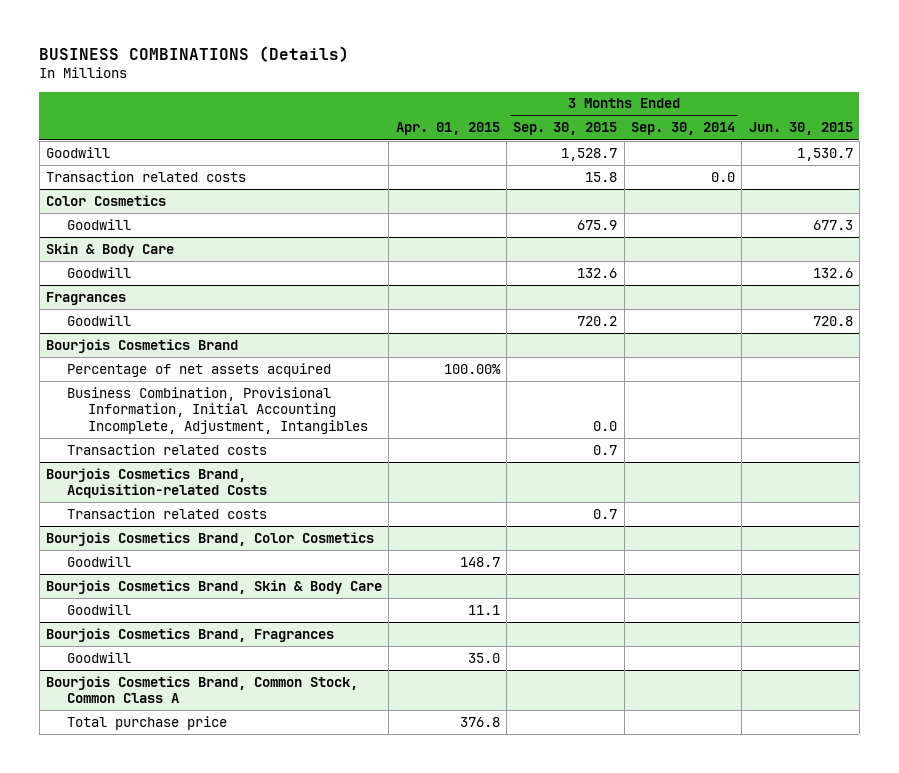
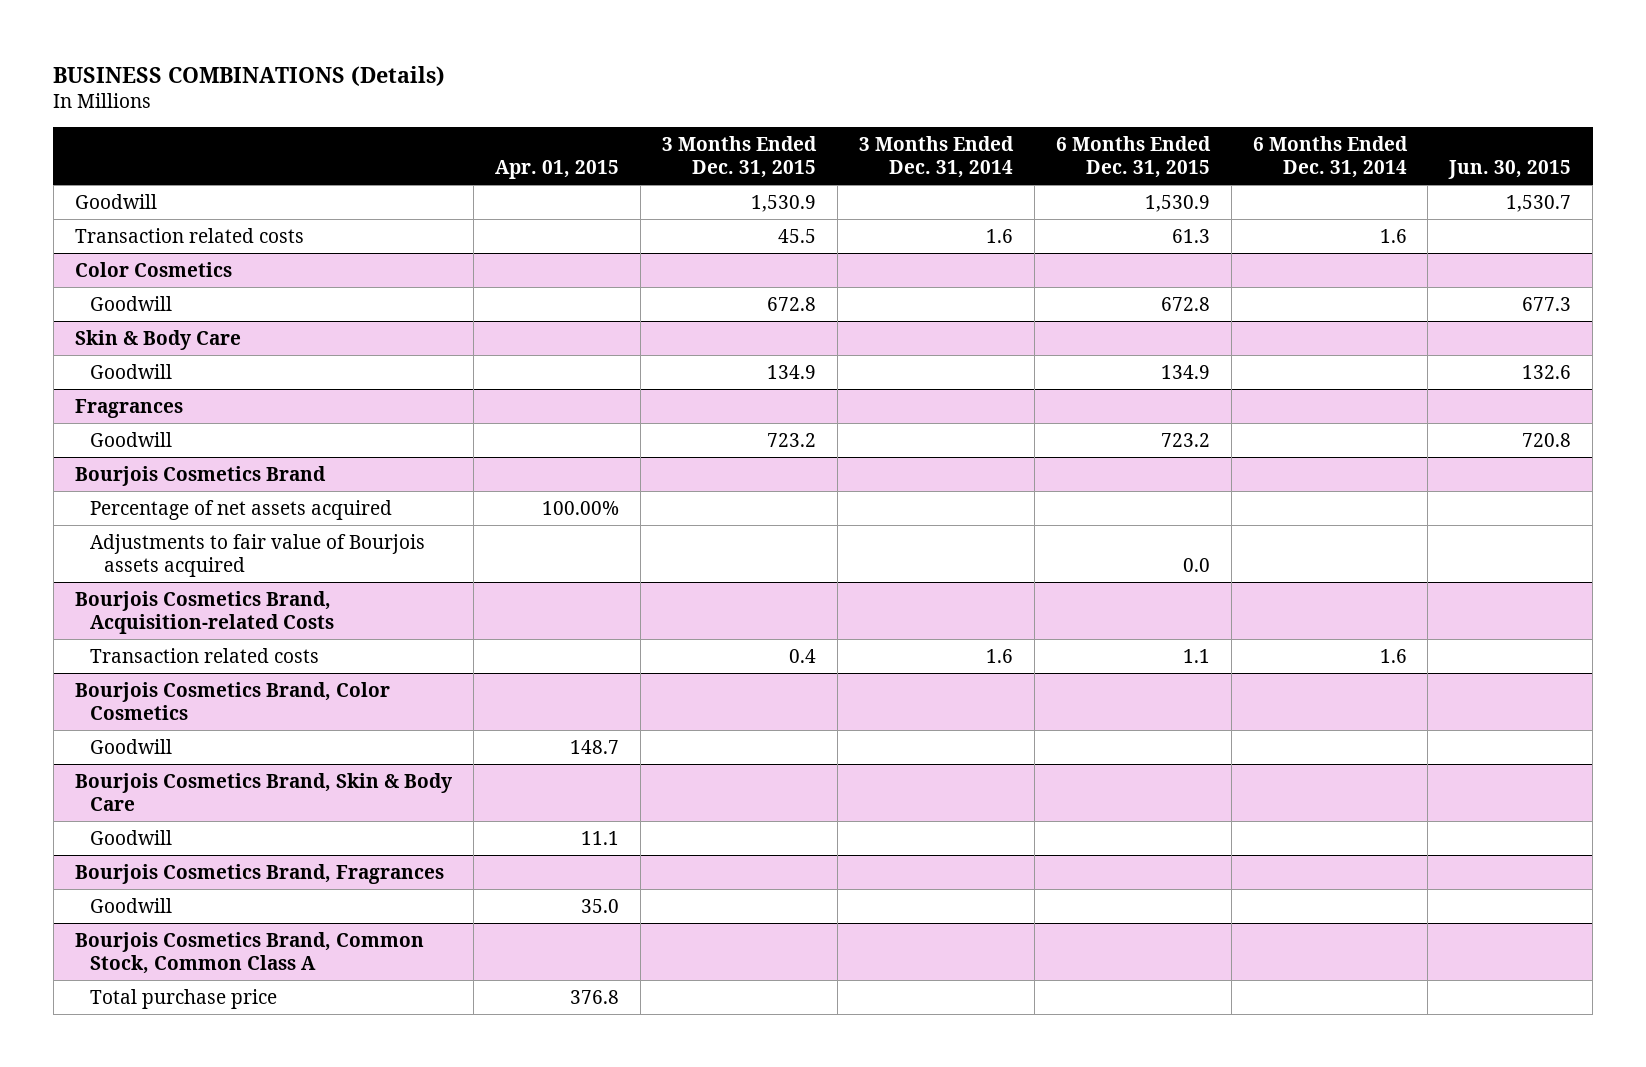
- | Apr. 01, 2015 | 3 Months Ended Sep. 30, 2015 | 3 Months Ended Sep. 30, 2014 | Jun. 30, 2015
+ | Apr. 01, 2015 | 3 Months Ended Dec. 31, 2015 | 3 Months Ended Dec. 31, 2014 | 6 Months Ended Dec. 31, 2015 | 6 Months Ended Dec. 31, 2014 | Jun. 30, 2015
@ Bourjois Cosmetics Brand
- Business Combination, Provisional Information, Initial Accounting Incomplete, Adjustment, Intangibles | | 0.0 | |
- Transaction related costs | | 0.7 | |
+ Adjustments to fair value of Bourjois assets acquired | | | | 0.0 | |

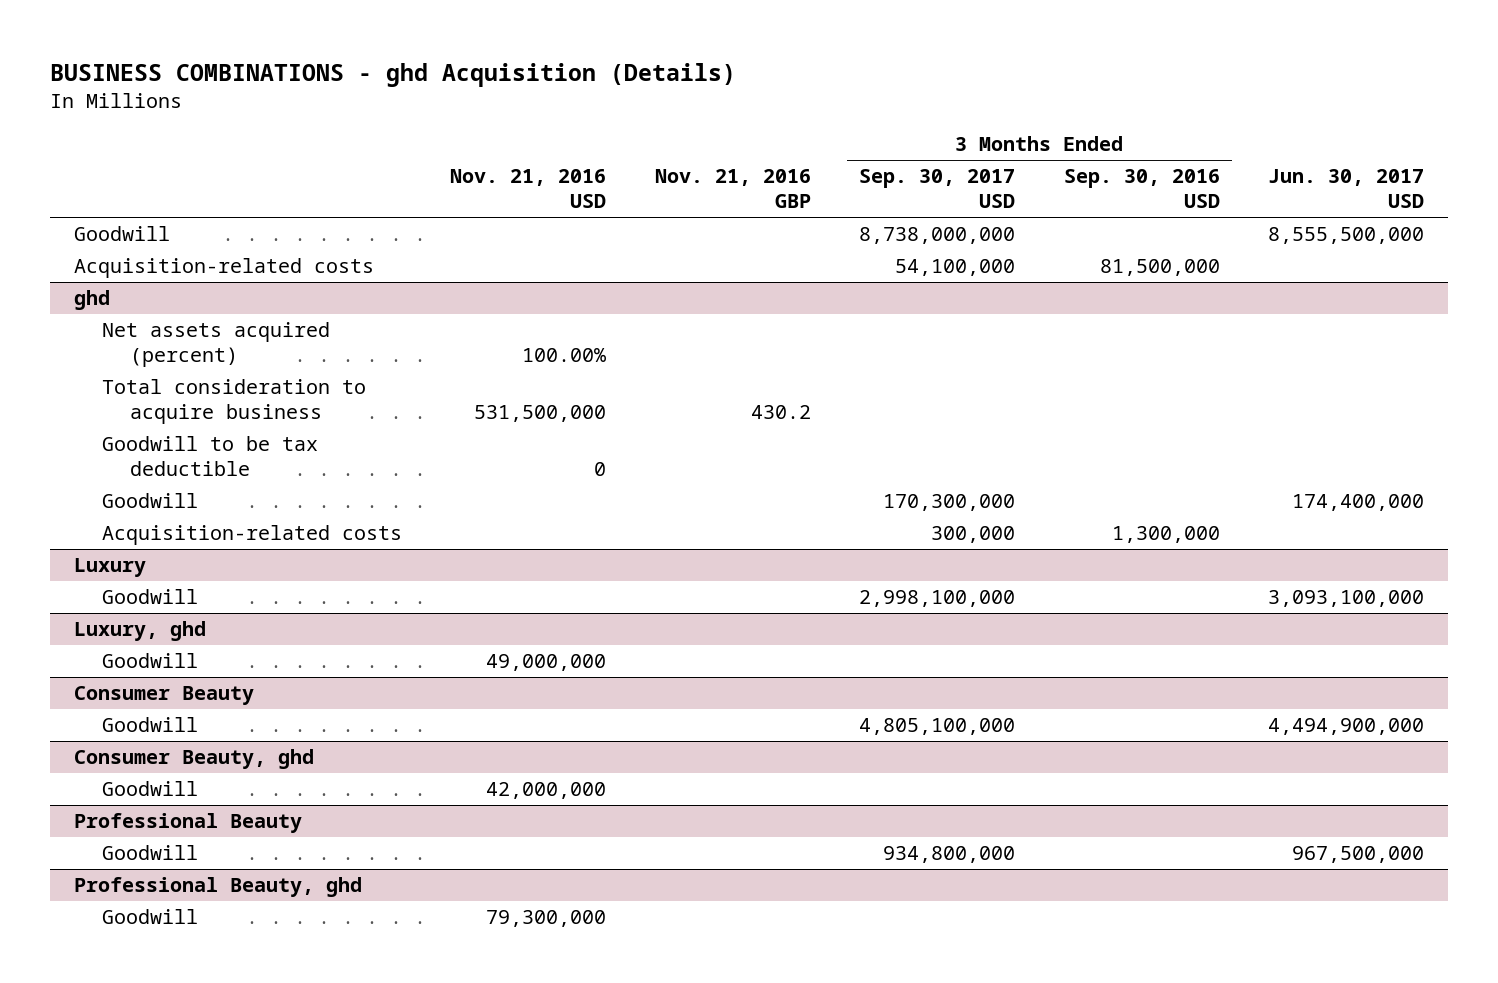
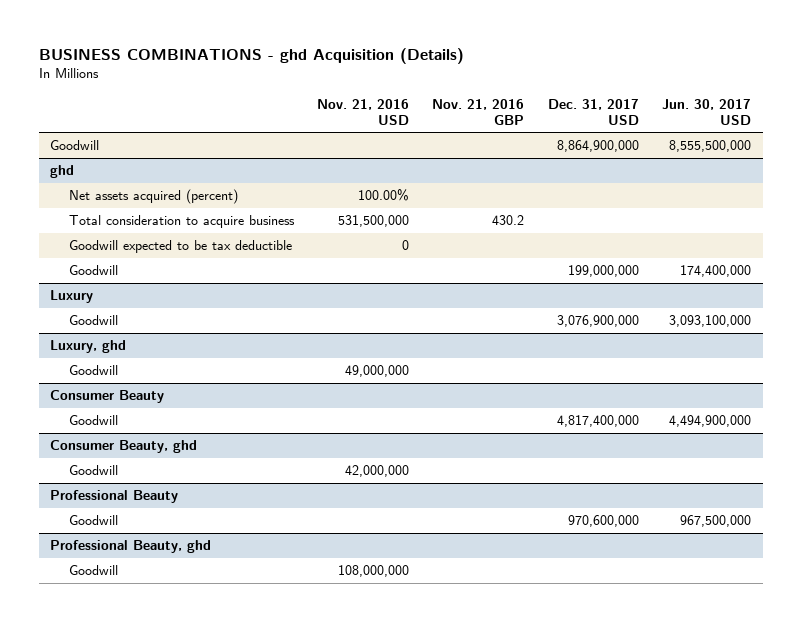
- | Nov. 21, 2016 USD | Nov. 21, 2016 GBP | 3 Months Ended Sep. 30, 2017 USD | 3 Months Ended Sep. 30, 2016 USD | Jun. 30, 2017 USD
+ | Nov. 21, 2016 USD | Nov. 21, 2016 GBP | Dec. 31, 2017 USD | Jun. 30, 2017 USD
- Acquisition-related costs | | | 54,100,000 | 81,500,000 |
@ ghd
- Goodwill to be tax deductible | 0 | | | |
+ Goodwill expected to be tax deductible | 0 | | |
- Acquisition-related costs | | | 300,000 | 1,300,000 |
@ Professional Beauty, ghd
- Goodwill | 79,300,000 | | | |
+ Goodwill | 108,000,000 | | |

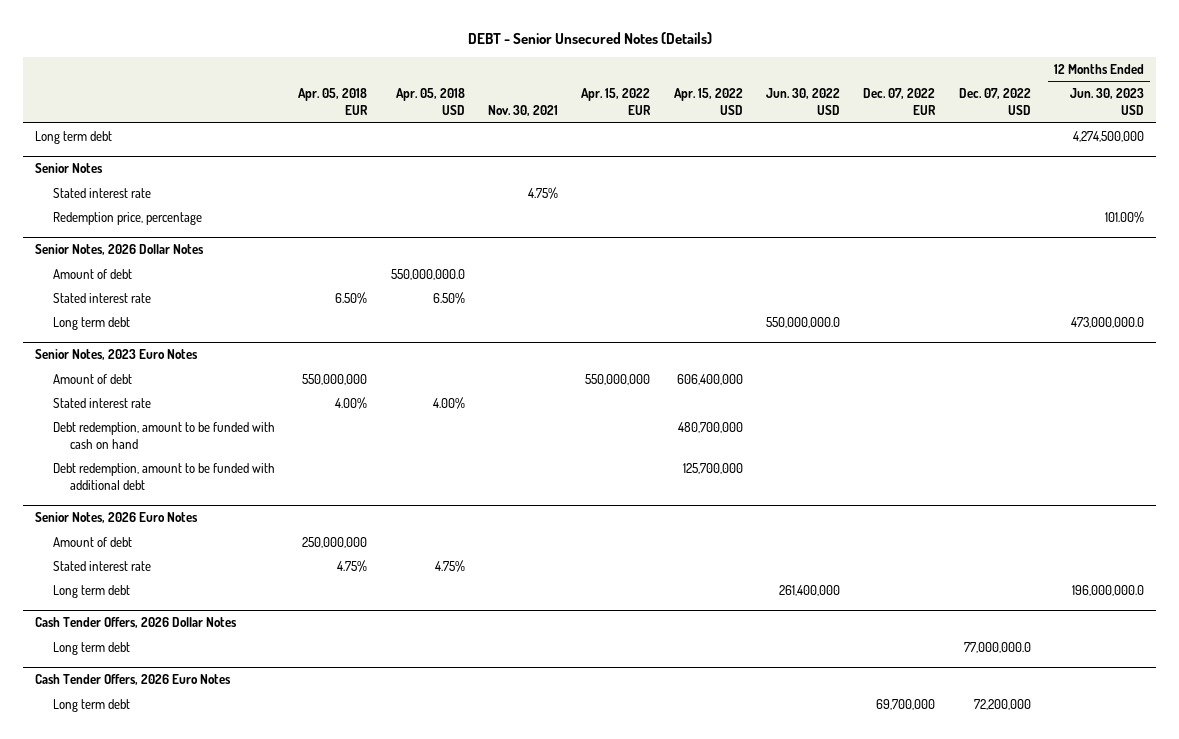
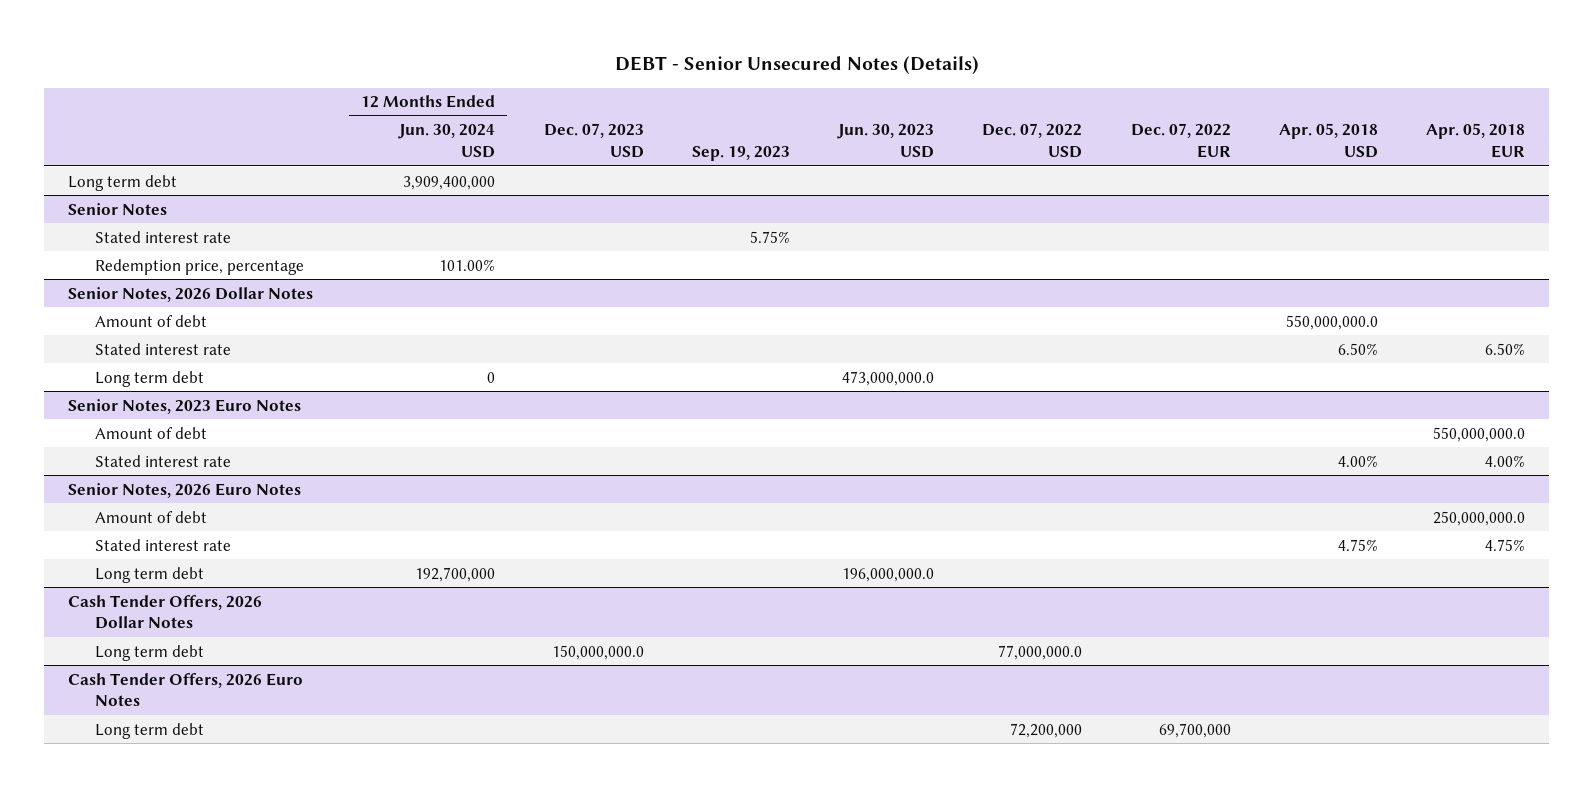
- | Apr. 05, 2018 EUR | Apr. 05, 2018 USD | Nov. 30, 2021 | Apr. 15, 2022 EUR | Apr. 15, 2022 USD | Jun. 30, 2022 USD | Dec. 07, 2022 EUR | Dec. 07, 2022 USD | 12 Months Ended Jun. 30, 2023 USD
+ | 12 Months Ended Jun. 30, 2024 USD | Dec. 07, 2023 USD | Sep. 19, 2023 | Jun. 30, 2023 USD | Dec. 07, 2022 USD | Dec. 07, 2022 EUR | Apr. 05, 2018 USD | Apr. 05, 2018 EUR
@ Senior Notes, 2023 Euro Notes
- Amount of debt | 550,000,000 | | | 550,000,000 | 606,400,000 | | | |
+ Amount of debt | | | | | | | | 550,000,000.0
- Debt redemption, amount to be funded with cash on hand | | | | | 480,700,000 | | | |
- Debt redemption, amount to be funded with additional debt | | | | | 125,700,000 | | | |
@ Senior Notes, 2026 Euro Notes
- Amount of debt | 250,000,000 | | | | | | | |
+ Amount of debt | | | | | | | | 250,000,000.0

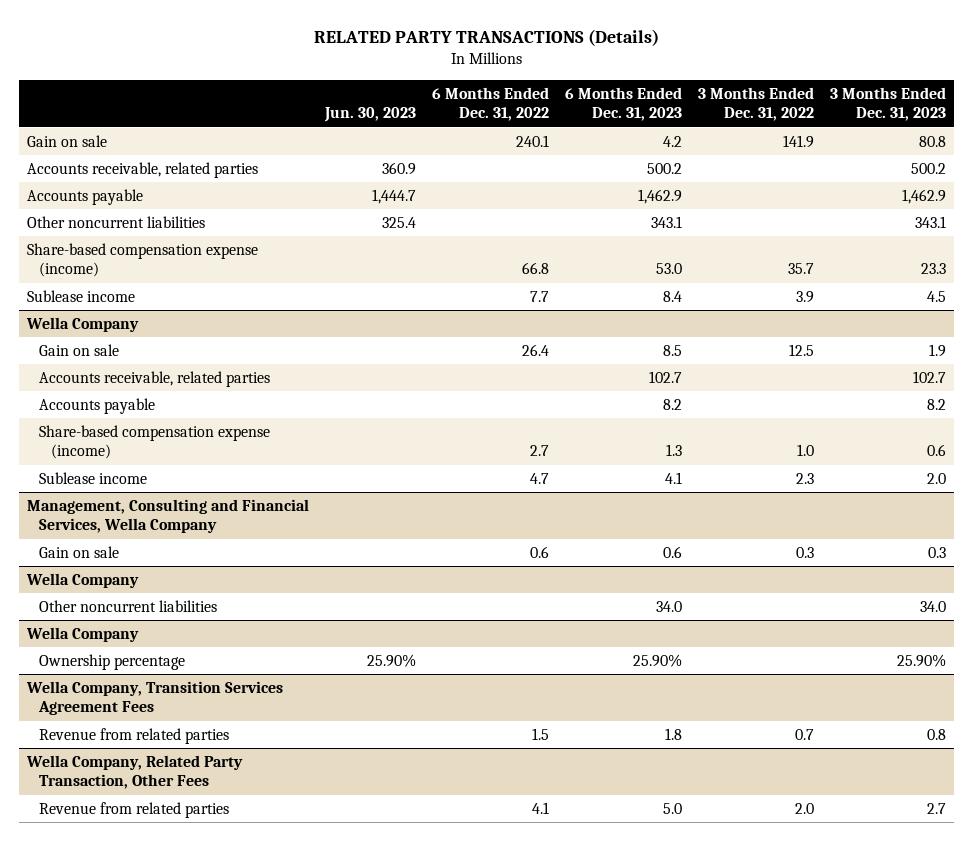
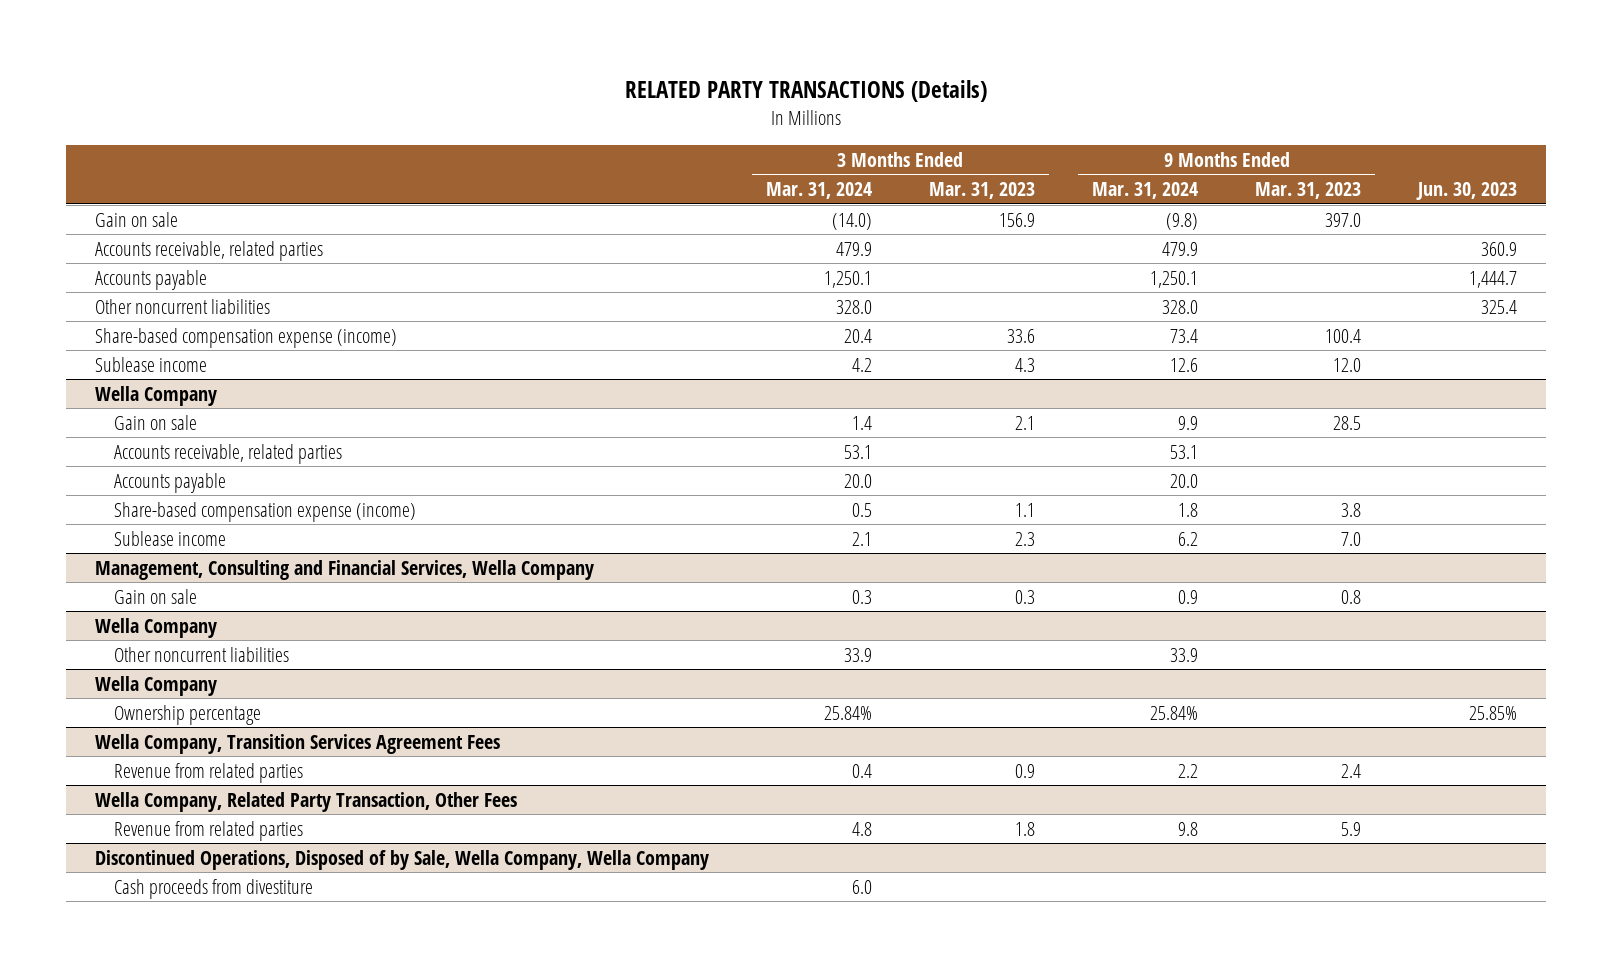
- | Jun. 30, 2023 | 6 Months Ended Dec. 31, 2022 | 6 Months Ended Dec. 31, 2023 | 3 Months Ended Dec. 31, 2022 | 3 Months Ended Dec. 31, 2023
+ | 3 Months Ended Mar. 31, 2024 | 3 Months Ended Mar. 31, 2023 | 9 Months Ended Mar. 31, 2024 | 9 Months Ended Mar. 31, 2023 | Jun. 30, 2023
@ Wella Company
- Ownership percentage | 25.90% | | 25.90% | | 25.90%
+ Ownership percentage | 25.84% | | 25.84% | | 25.85%
+ Discontinued Operations, Disposed of by Sale, Wella Company, Wella Company
+ Cash proceeds from divestiture | 6.0 | | | |

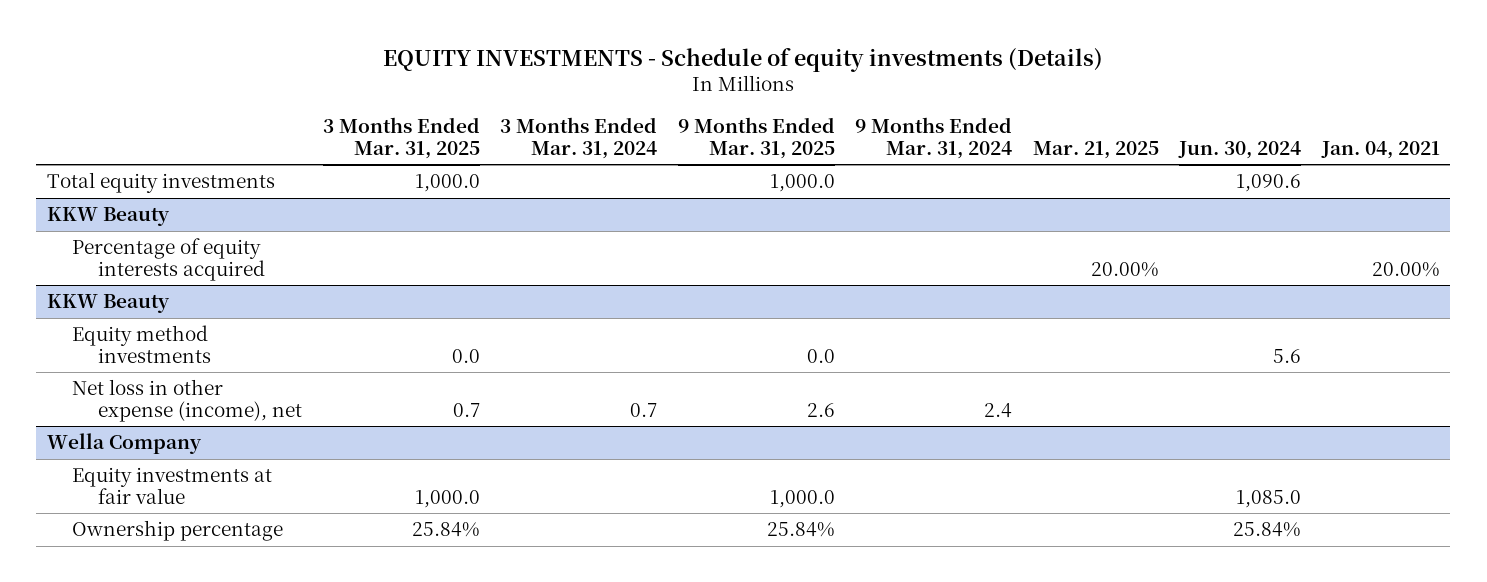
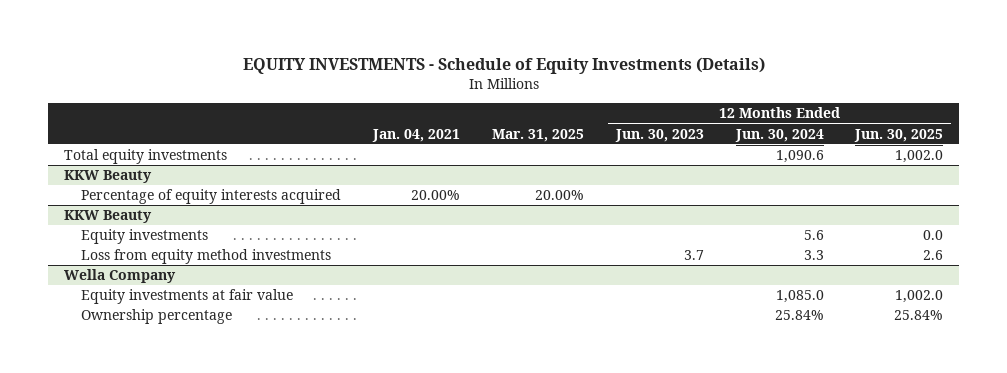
- EQUITY INVESTMENTS - Schedule of equity investments (Details)
+ EQUITY INVESTMENTS - Schedule of Equity Investments (Details)
- | 3 Months Ended Mar. 31, 2025 | 3 Months Ended Mar. 31, 2024 | 9 Months Ended Mar. 31, 2025 | 9 Months Ended Mar. 31, 2024 | Mar. 21, 2025 | Jun. 30, 2024 | Jan. 04, 2021
+ | Jan. 04, 2021 | Mar. 31, 2025 | 12 Months Ended Jun. 30, 2023 | 12 Months Ended Jun. 30, 2024 | 12 Months Ended Jun. 30, 2025
@ KKW Beauty
- Equity method investments | 0.0 | | 0.0 | | | 5.6 |
- Net loss in other expense (income), net | 0.7 | 0.7 | 2.6 | 2.4 | | |
+ Equity investments | | | | 5.6 | 0.0
+ Loss from equity method investments | | | 3.7 | 3.3 | 2.6

